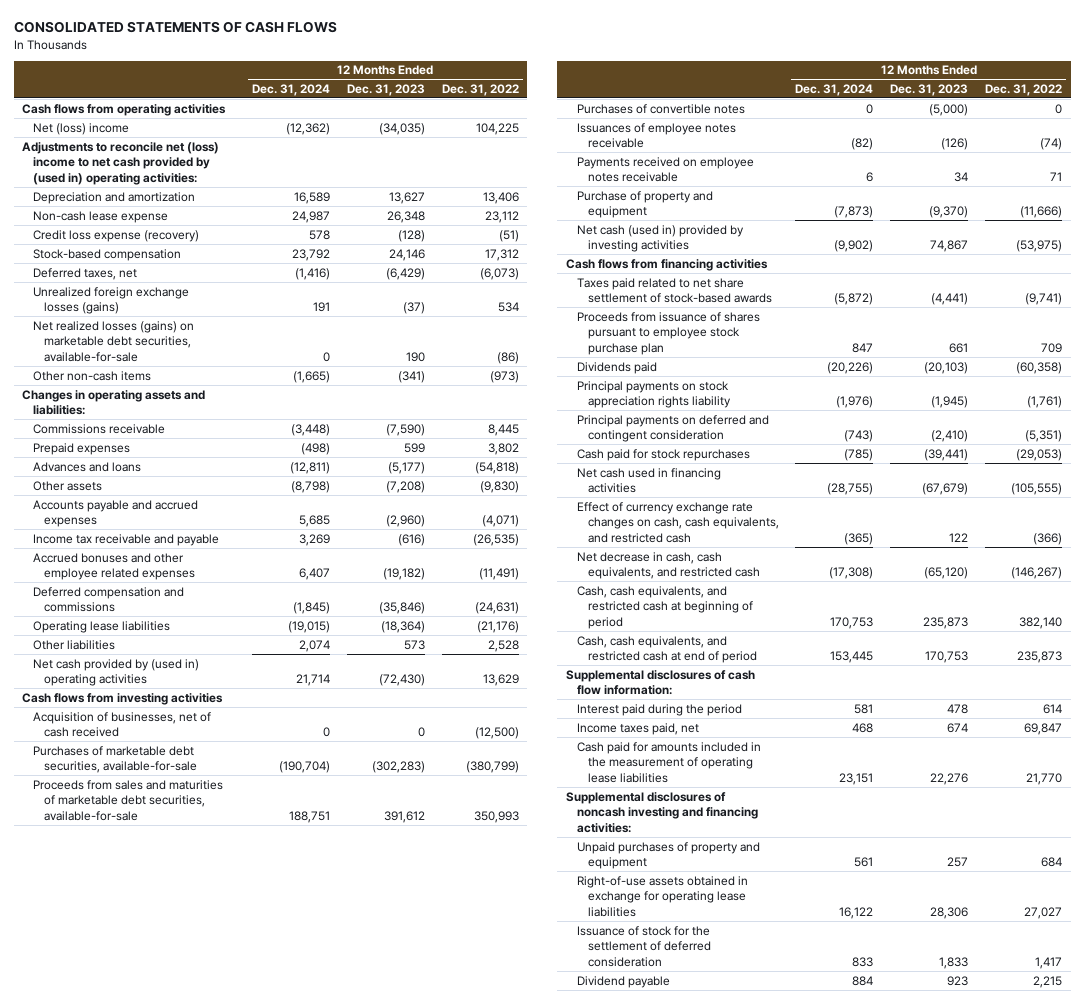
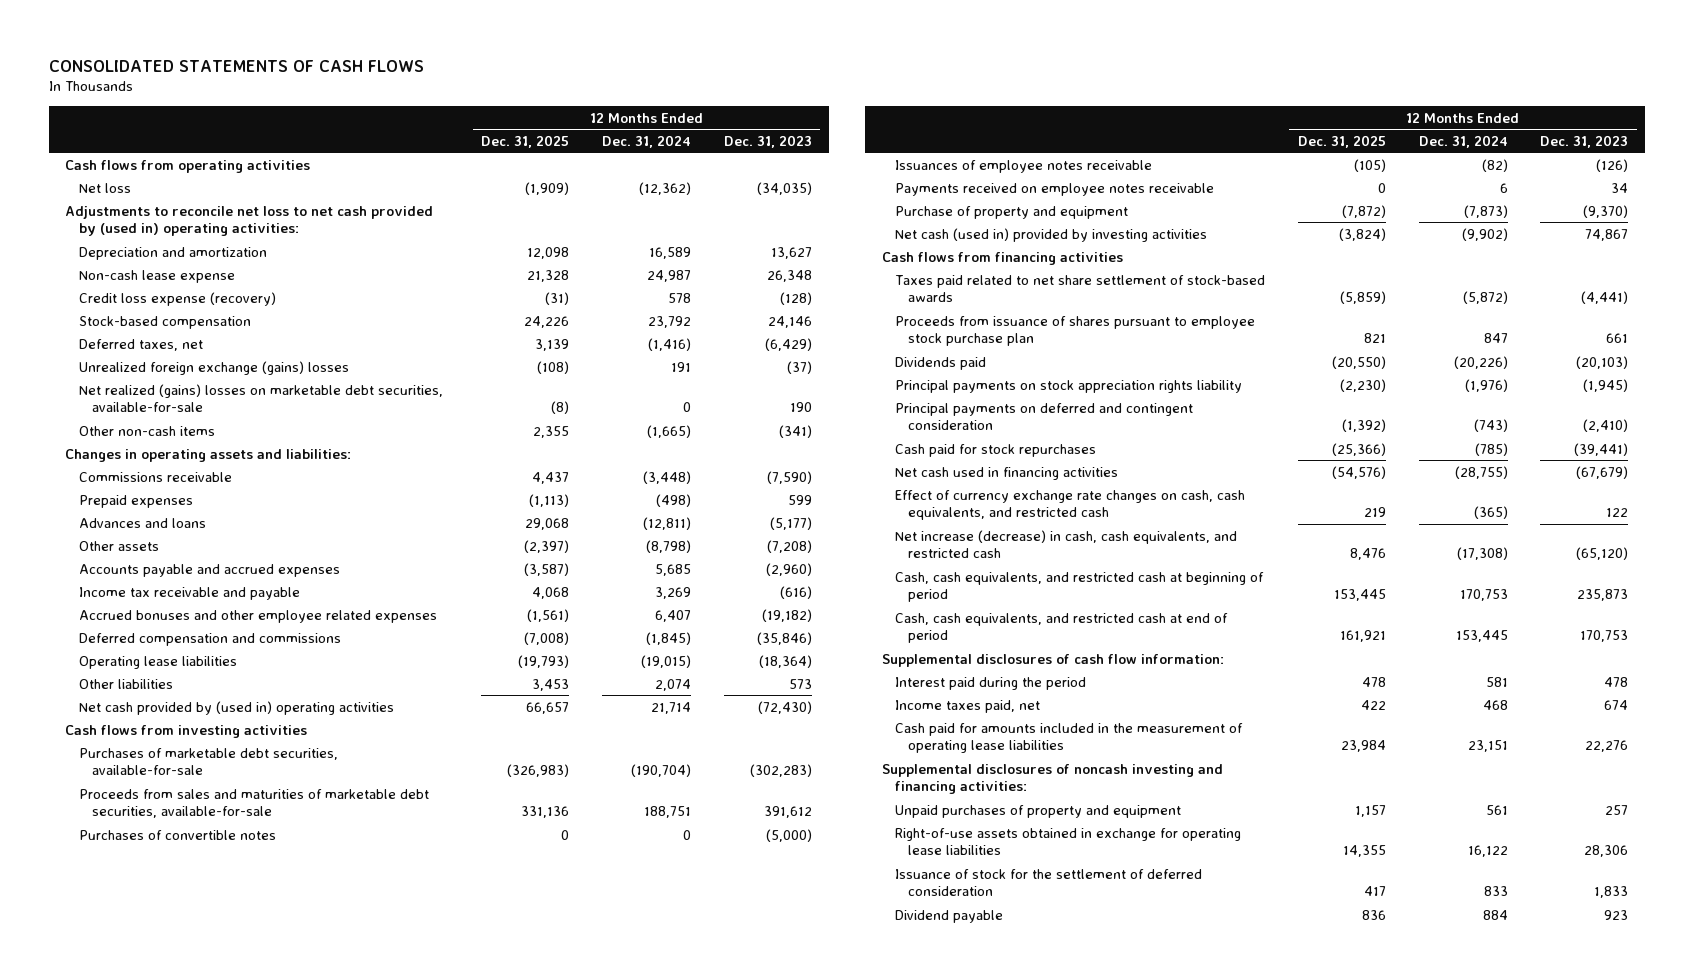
- | 12 Months Ended Dec. 31, 2024 | 12 Months Ended Dec. 31, 2023 | 12 Months Ended Dec. 31, 2022
+ | 12 Months Ended Dec. 31, 2025 | 12 Months Ended Dec. 31, 2024 | 12 Months Ended Dec. 31, 2023
- Net (loss) income | (12,362) | (34,035) | 104,225
- Adjustments to reconcile net (loss) income to net cash provided by (used in) operating activities:
+ Net loss | (1,909) | (12,362) | (34,035)
+ Adjustments to reconcile net loss to net cash provided by (used in) operating activities:
- Unrealized foreign exchange losses (gains) | 191 | (37) | 534
- Net realized losses (gains) on marketable debt securities, available-for-sale | 0 | 190 | (86)
+ Unrealized foreign exchange (gains) losses | (108) | 191 | (37)
+ Net realized (gains) losses on marketable debt securities, available-for-sale | (8) | 0 | 190
- Acquisition of businesses, net of cash received | 0 | 0 | (12,500)
- Net decrease in cash, cash equivalents, and restricted cash | (17,308) | (65,120) | (146,267)
+ Net increase (decrease) in cash, cash equivalents, and restricted cash | 8,476 | (17,308) | (65,120)

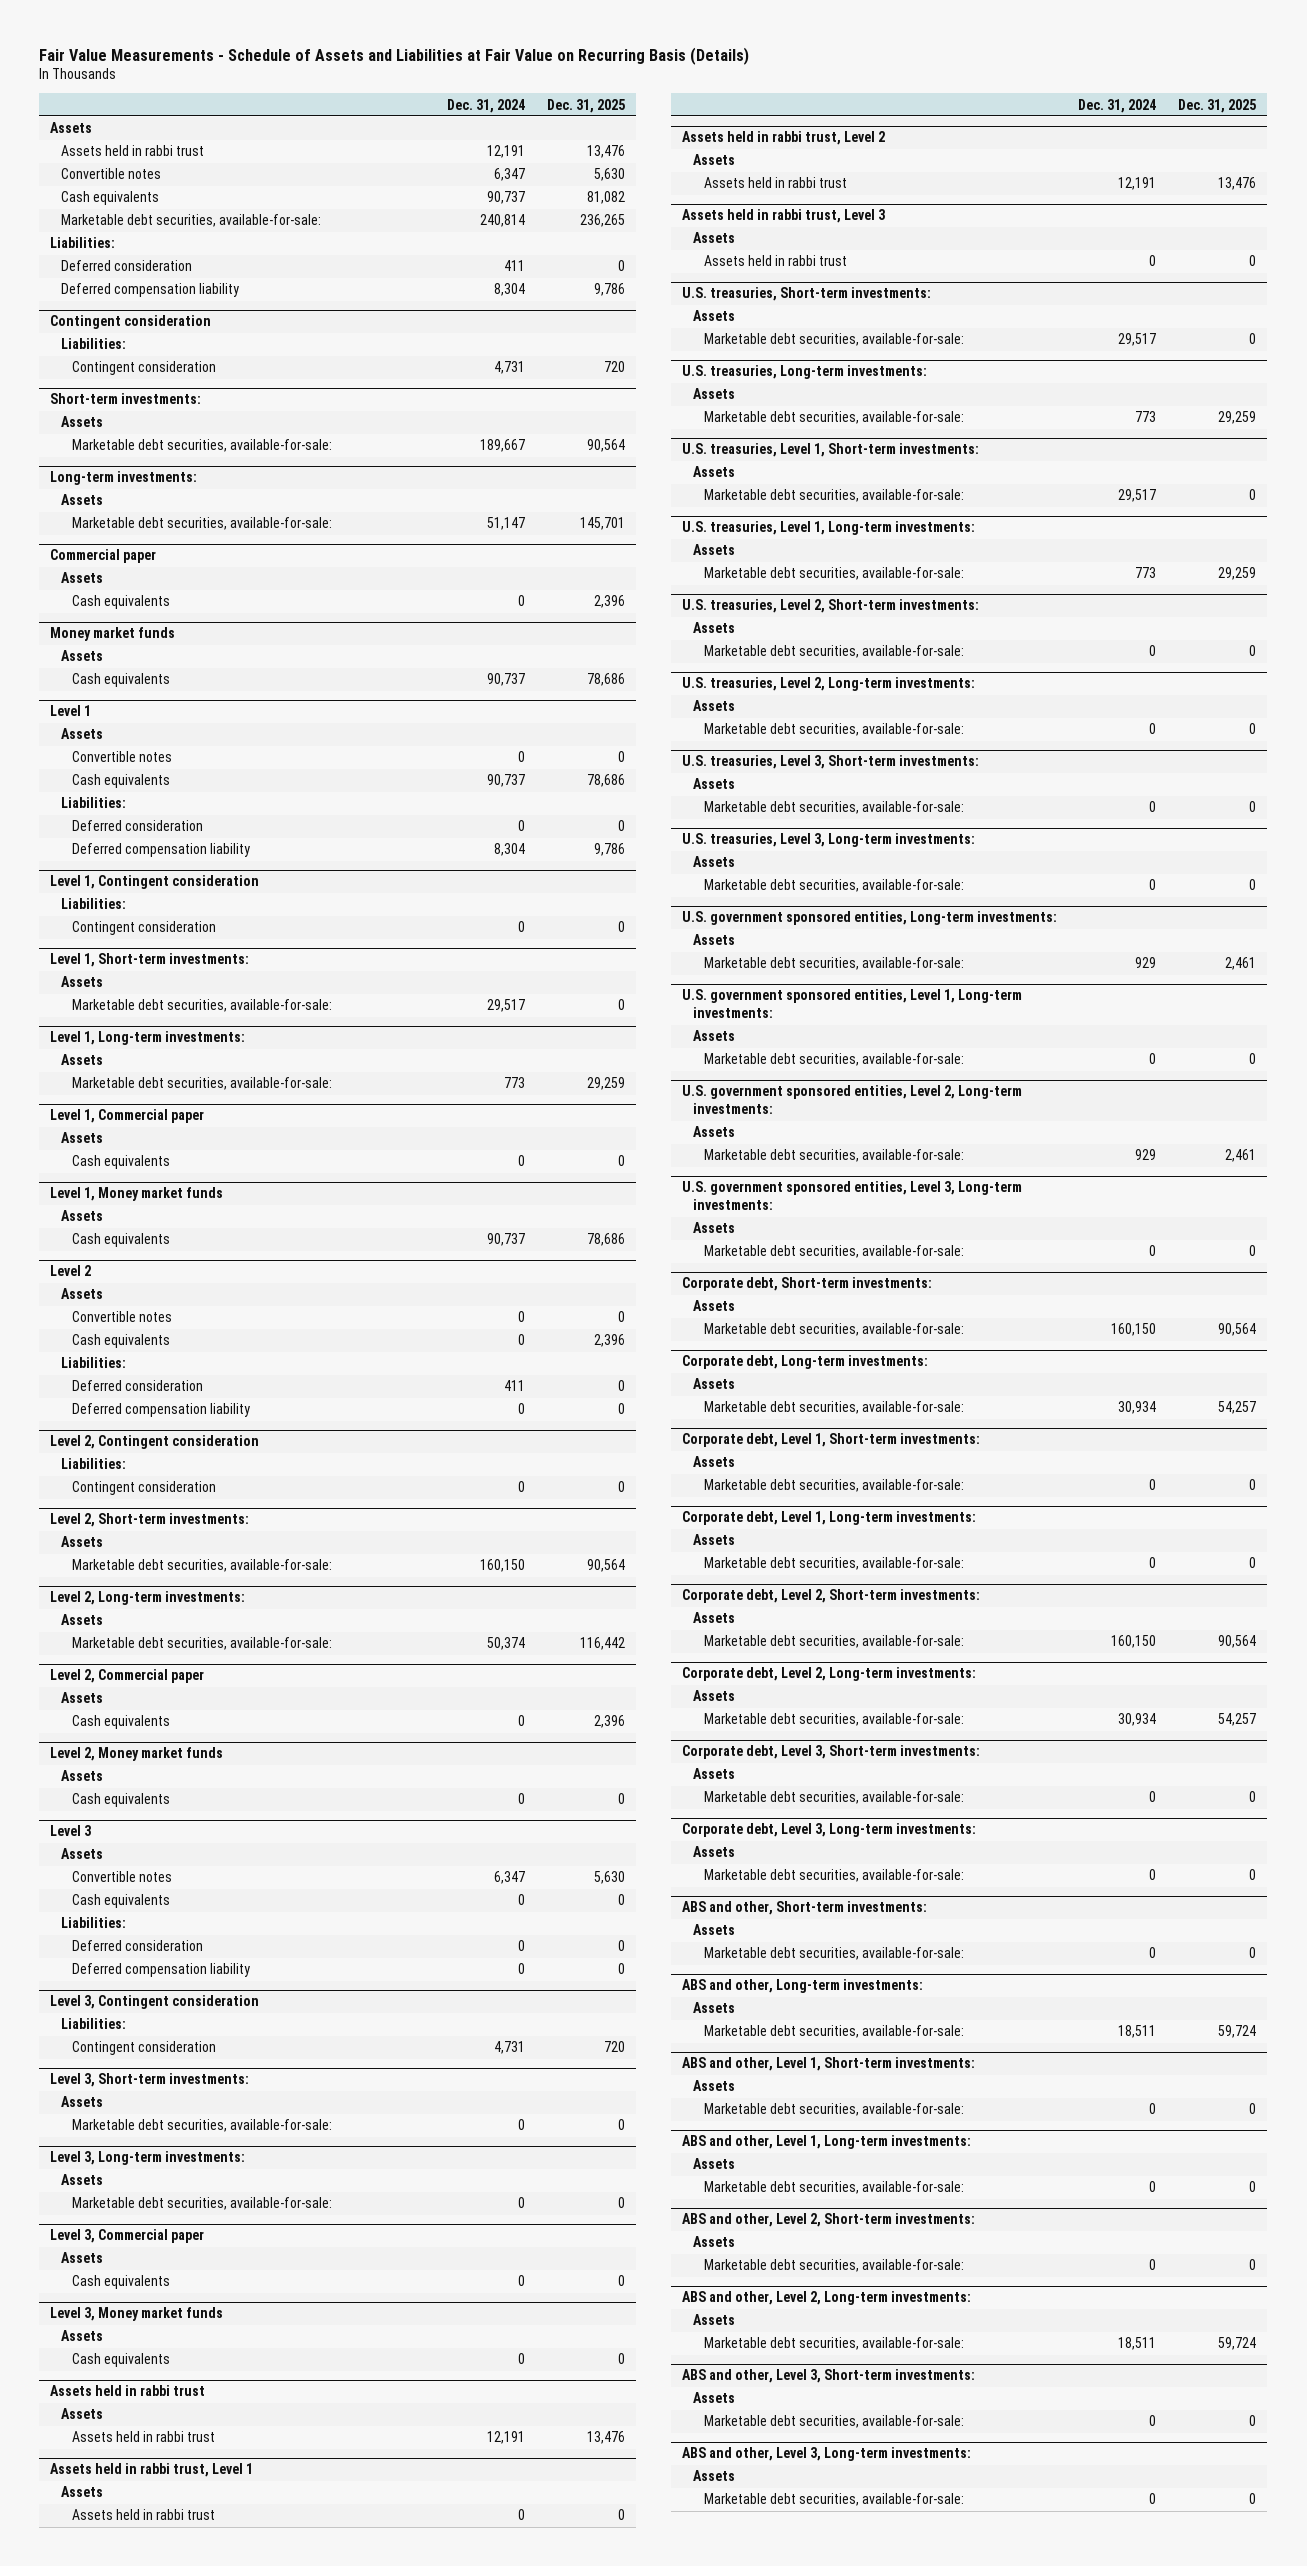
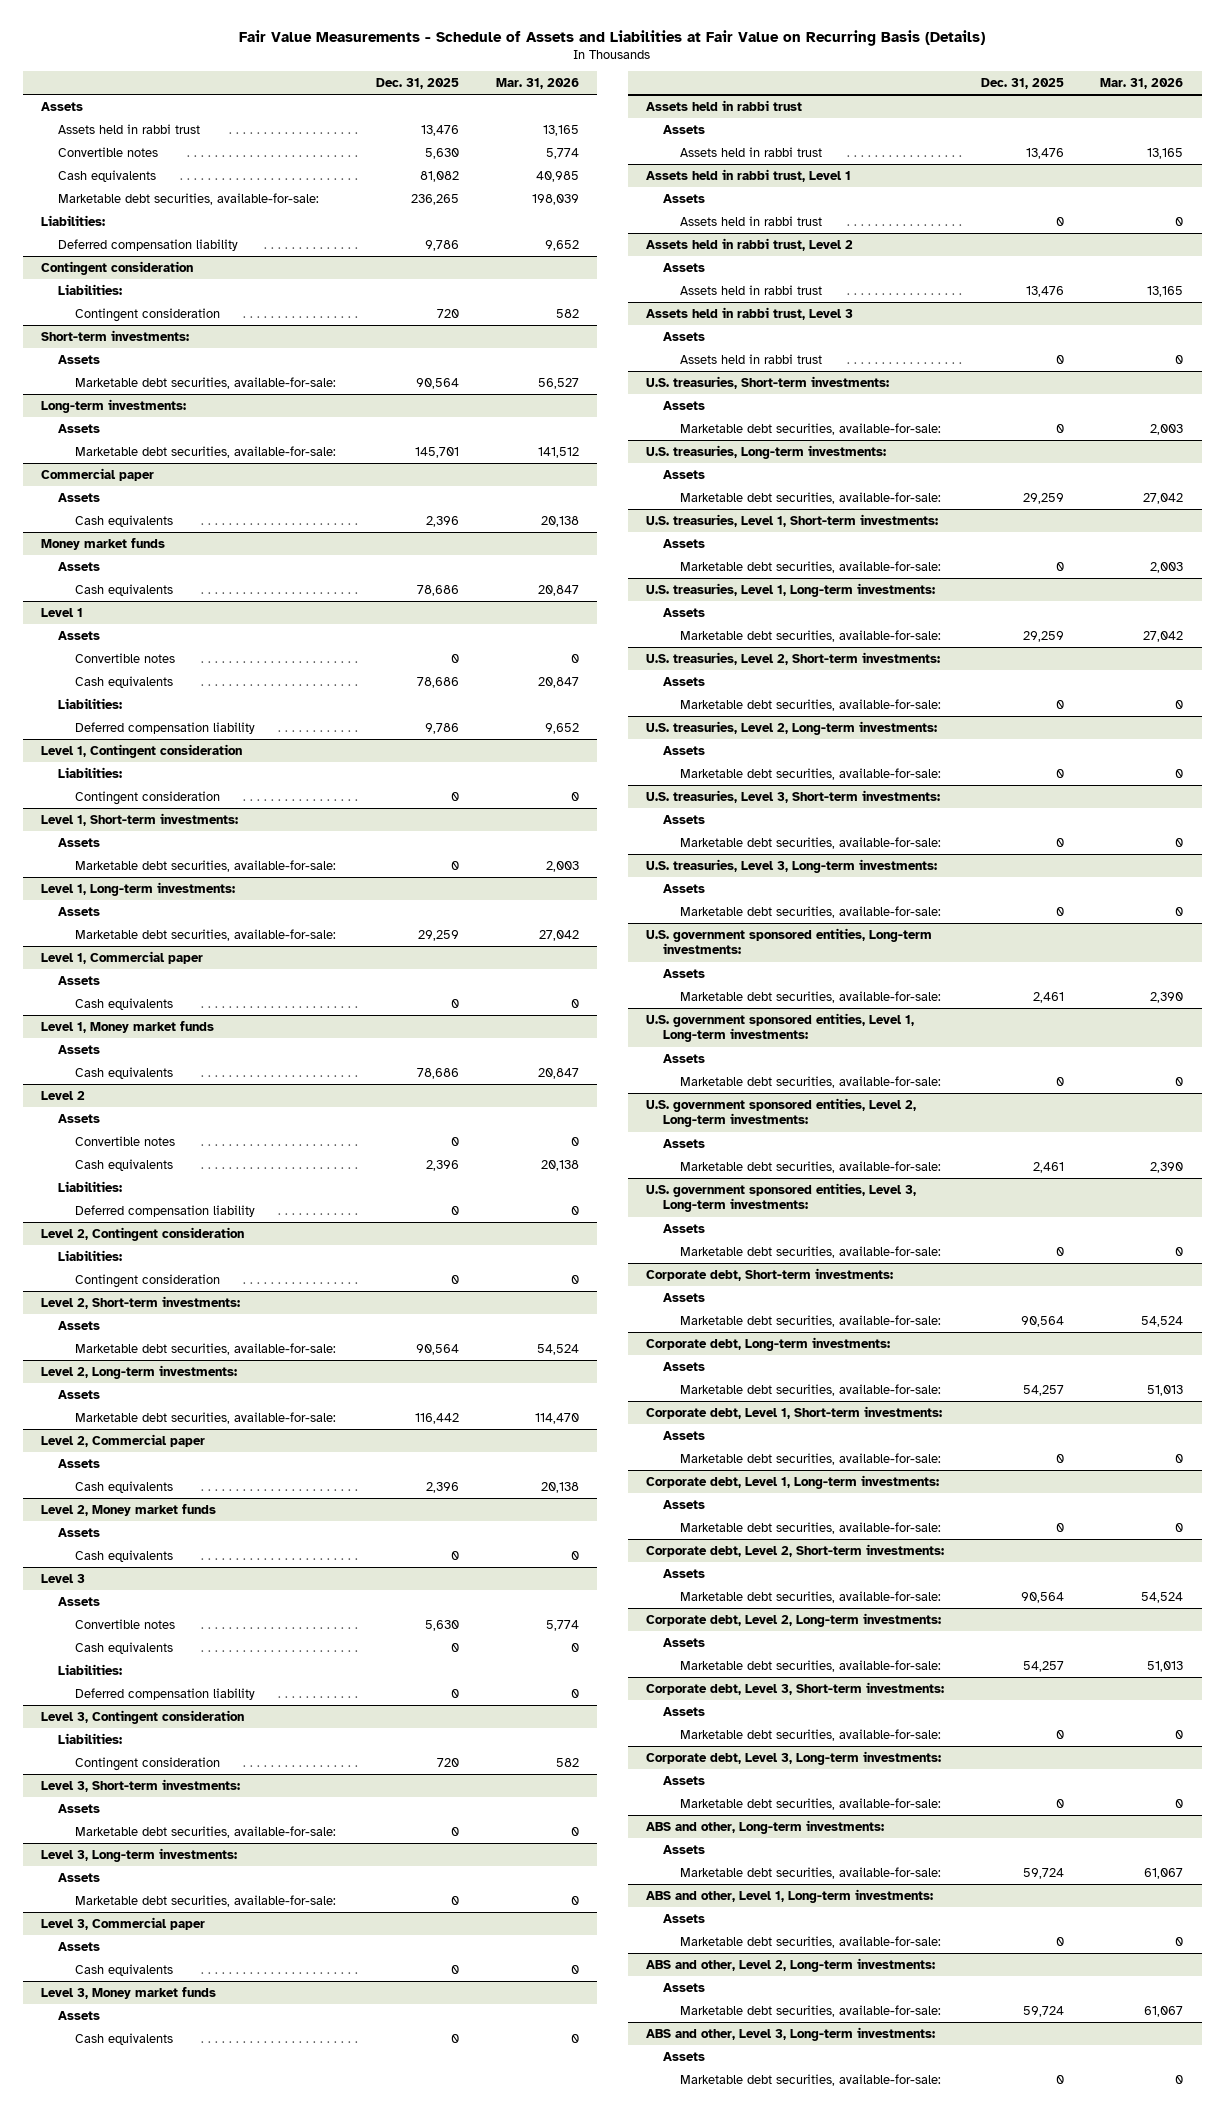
- | Dec. 31, 2024 | Dec. 31, 2025
+ | Dec. 31, 2025 | Mar. 31, 2026
- Deferred consideration | 411 | 0
@ Level 1
- Deferred consideration | 0 | 0
@ Level 2
- Deferred consideration | 411 | 0
@ Level 3
- Deferred consideration | 0 | 0
- ABS and other, Short-term investments:
- Assets
- Marketable debt securities, available-for-sale: | 0 | 0
- ABS and other, Level 1, Short-term investments:
- Assets
- Marketable debt securities, available-for-sale: | 0 | 0
- ABS and other, Level 2, Short-term investments:
- Assets
- Marketable debt securities, available-for-sale: | 0 | 0
- ABS and other, Level 3, Short-term investments:
- Assets
- Marketable debt securities, available-for-sale: | 0 | 0

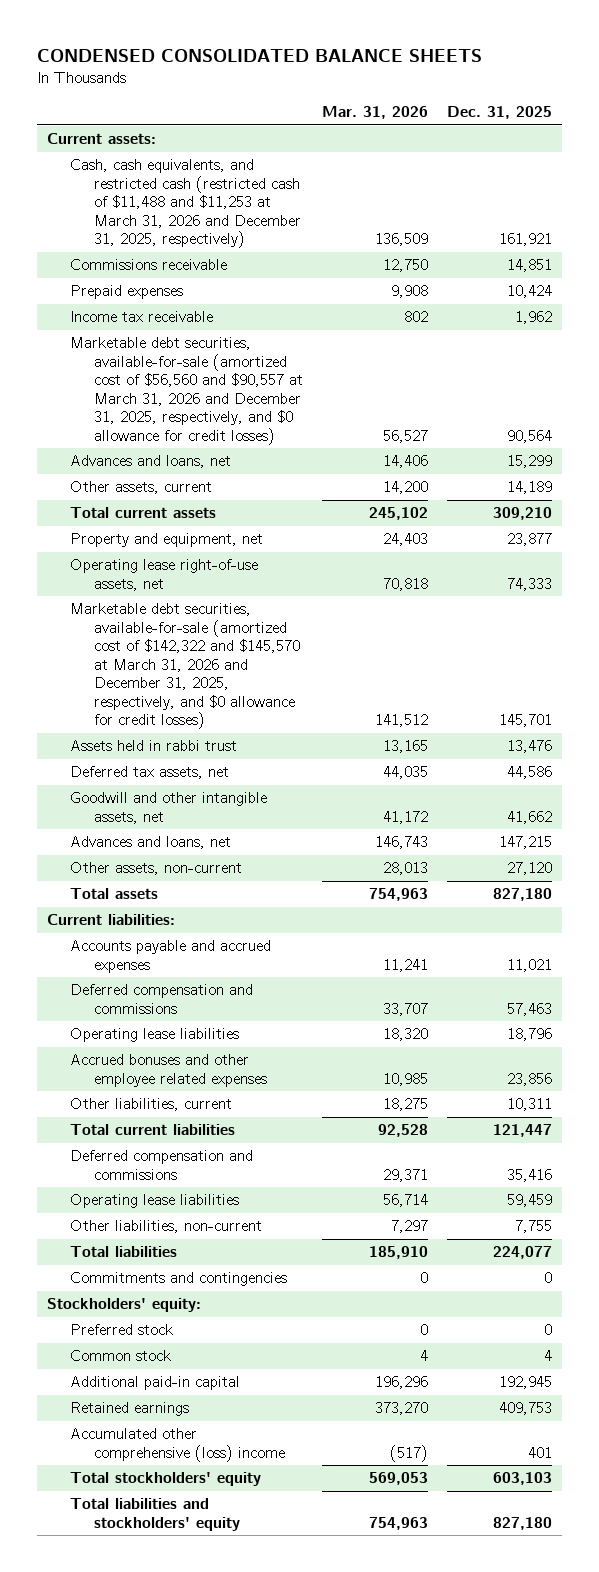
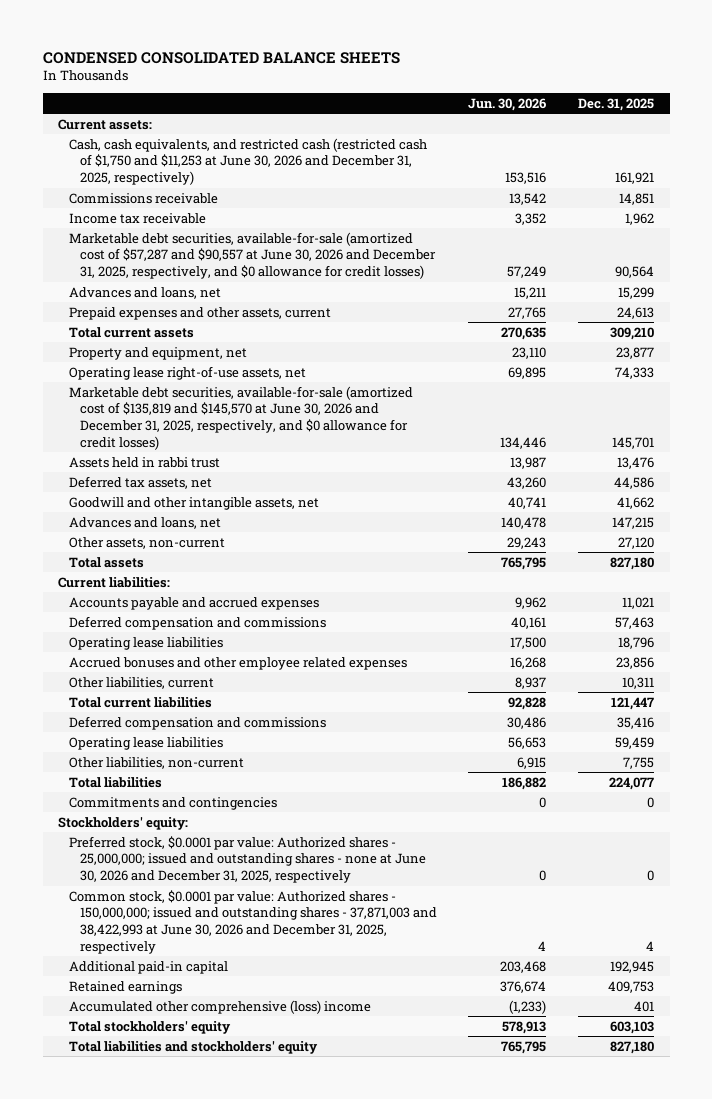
- | Mar. 31, 2026 | Dec. 31, 2025
+ | Jun. 30, 2026 | Dec. 31, 2025
- Cash, cash equivalents, and restricted cash (restricted cash of $11,488 and $11,253 at March 31, 2026 and December 31, 2025, respectively) | 136,509 | 161,921
+ Cash, cash equivalents, and restricted cash (restricted cash of $1,750 and $11,253 at June 30, 2026 and December 31, 2025, respectively) | 153,516 | 161,921
- Prepaid expenses | 9,908 | 10,424
- Marketable debt securities, available-for-sale (amortized cost of $56,560 and $90,557 at March 31, 2026 and December 31, 2025, respectively, and $0 allowance for credit losses) | 56,527 | 90,564
+ Marketable debt securities, available-for-sale (amortized cost of $57,287 and $90,557 at June 30, 2026 and December 31, 2025, respectively, and $0 allowance for credit losses) | 57,249 | 90,564
- Other assets, current | 14,200 | 14,189
+ Prepaid expenses and other assets, current | 27,765 | 24,613
- Marketable debt securities, available-for-sale (amortized cost of $142,322 and $145,570 at March 31, 2026 and December 31, 2025, respectively, and $0 allowance for credit losses) | 141,512 | 145,701
+ Marketable debt securities, available-for-sale (amortized cost of $135,819 and $145,570 at June 30, 2026 and December 31, 2025, respectively, and $0 allowance for credit losses) | 134,446 | 145,701
- Preferred stock | 0 | 0
- Common stock | 4 | 4
+ Preferred stock, $0.0001 par value: Authorized shares - 25,000,000; issued and outstanding shares - none at June 30, 2026 and December 31, 2025, respectively | 0 | 0
+ Common stock, $0.0001 par value: Authorized shares - 150,000,000; issued and outstanding shares - 37,871,003 and 38,422,993 at June 30, 2026 and December 31, 2025, respectively | 4 | 4

